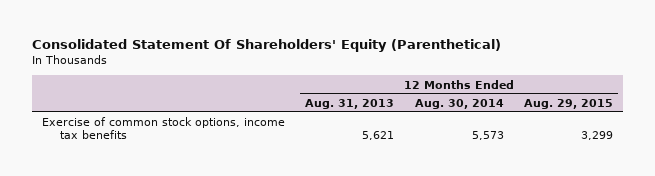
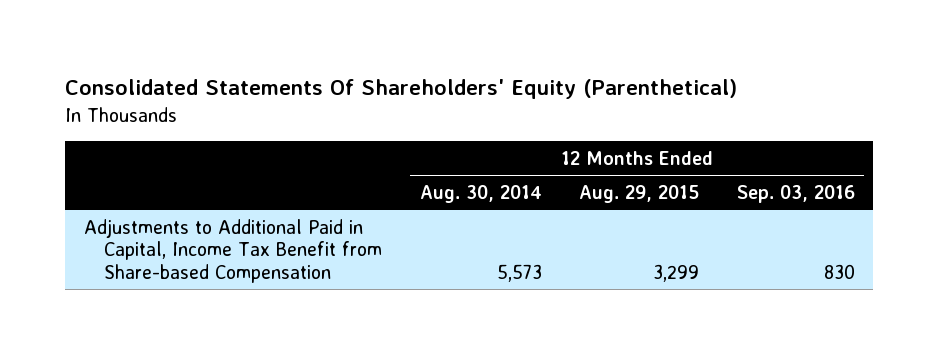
- Consolidated Statement Of Shareholders' Equity (Parenthetical)
+ Consolidated Statements Of Shareholders' Equity (Parenthetical)
- | 12 Months Ended Aug. 31, 2013 | 12 Months Ended Aug. 30, 2014 | 12 Months Ended Aug. 29, 2015
+ | 12 Months Ended Aug. 30, 2014 | 12 Months Ended Aug. 29, 2015 | 12 Months Ended Sep. 03, 2016
- Exercise of common stock options, income tax benefits | 5,621 | 5,573 | 3,299
+ Adjustments to Additional Paid in Capital, Income Tax Benefit from Share-based Compensation | 5,573 | 3,299 | 830

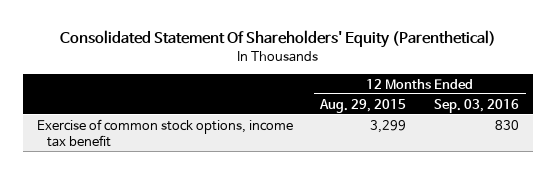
- Consolidated Statements Of Shareholders' Equity (Parenthetical)
+ Consolidated Statement Of Shareholders' Equity (Parenthetical)
- | 12 Months Ended Aug. 30, 2014 | 12 Months Ended Aug. 29, 2015 | 12 Months Ended Sep. 03, 2016
+ | 12 Months Ended Aug. 29, 2015 | 12 Months Ended Sep. 03, 2016
- Adjustments to Additional Paid in Capital, Income Tax Benefit from Share-based Compensation | 5,573 | 3,299 | 830
+ Exercise of common stock options, income tax benefit | 3,299 | 830

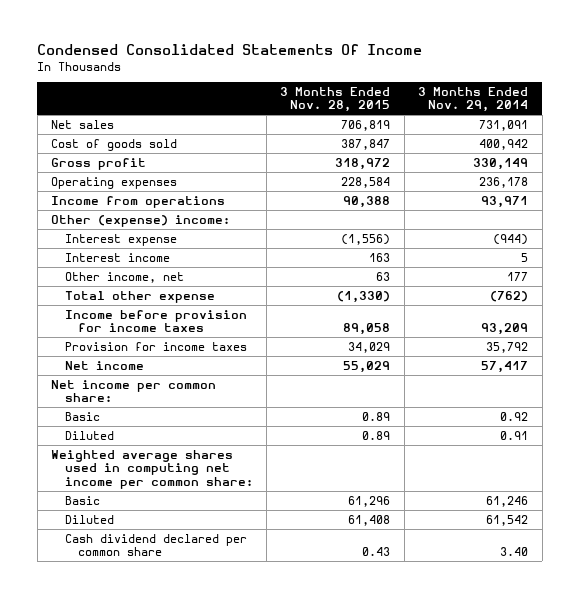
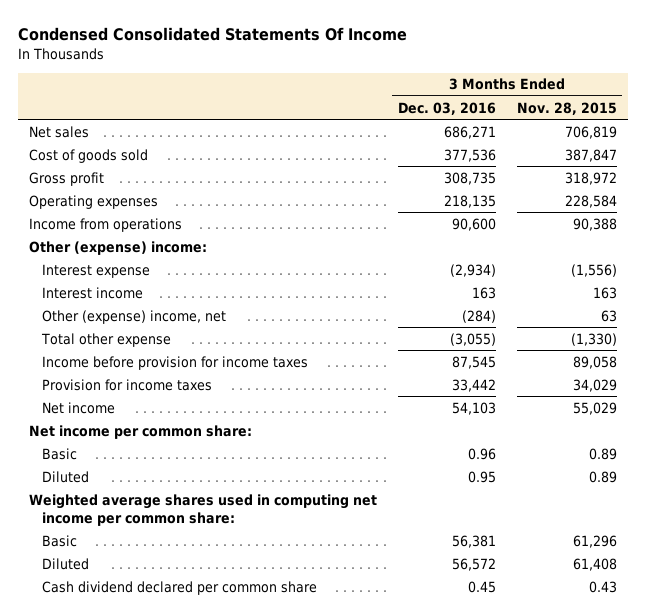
- | 3 Months Ended Nov. 28, 2015 | 3 Months Ended Nov. 29, 2014
+ | 3 Months Ended Dec. 03, 2016 | 3 Months Ended Nov. 28, 2015
- Other income, net | 63 | 177
+ Other (expense) income, net | (284) | 63

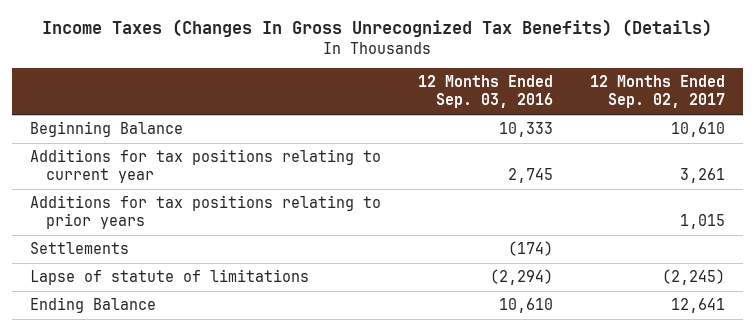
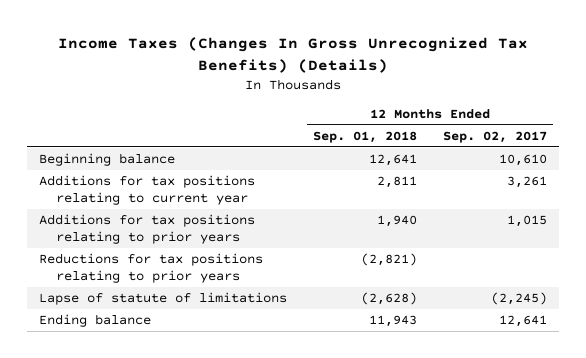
- | 12 Months Ended Sep. 03, 2016 | 12 Months Ended Sep. 02, 2017
+ | 12 Months Ended Sep. 01, 2018 | 12 Months Ended Sep. 02, 2017
- Beginning Balance | 10,333 | 10,610
+ Beginning balance | 12,641 | 10,610
- Settlements | (174) |
+ Reductions for tax positions relating to prior years | (2,821) |
- Ending Balance | 10,610 | 12,641
+ Ending balance | 11,943 | 12,641

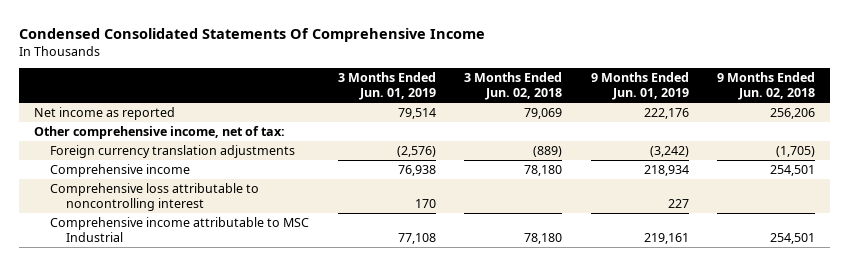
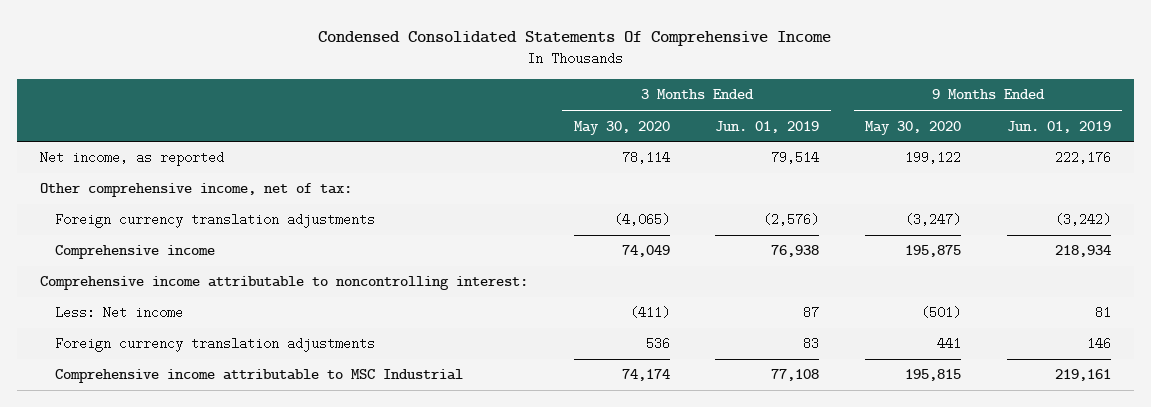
- | 3 Months Ended Jun. 01, 2019 | 3 Months Ended Jun. 02, 2018 | 9 Months Ended Jun. 01, 2019 | 9 Months Ended Jun. 02, 2018
+ | 3 Months Ended May 30, 2020 | 3 Months Ended Jun. 01, 2019 | 9 Months Ended May 30, 2020 | 9 Months Ended Jun. 01, 2019
- Net income as reported | 79,514 | 79,069 | 222,176 | 256,206
+ Net income, as reported | 78,114 | 79,514 | 199,122 | 222,176
- Comprehensive loss attributable to noncontrolling interest | 170 | | 227 |
+ Comprehensive income attributable to noncontrolling interest:
+ Less: Net income | (411) | 87 | (501) | 81
+ Foreign currency translation adjustments | 536 | 83 | 441 | 146

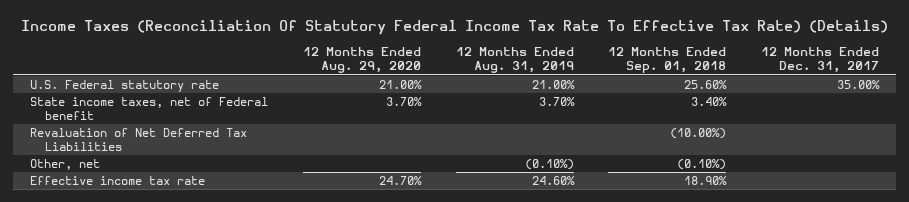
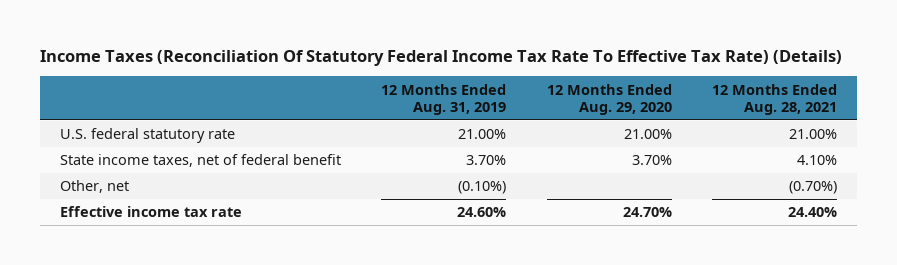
- | 12 Months Ended Aug. 29, 2020 | 12 Months Ended Aug. 31, 2019 | 12 Months Ended Sep. 01, 2018 | 12 Months Ended Dec. 31, 2017
+ | 12 Months Ended Aug. 31, 2019 | 12 Months Ended Aug. 29, 2020 | 12 Months Ended Aug. 28, 2021
- U.S. Federal statutory rate | 21.00% | 21.00% | 25.60% | 35.00%
- State income taxes, net of Federal benefit | 3.70% | 3.70% | 3.40% |
- Revaluation of Net Deferred Tax Liabilities | | | (10.00%) |
+ U.S. federal statutory rate | 21.00% | 21.00% | 21.00%
+ State income taxes, net of federal benefit | 3.70% | 3.70% | 4.10%

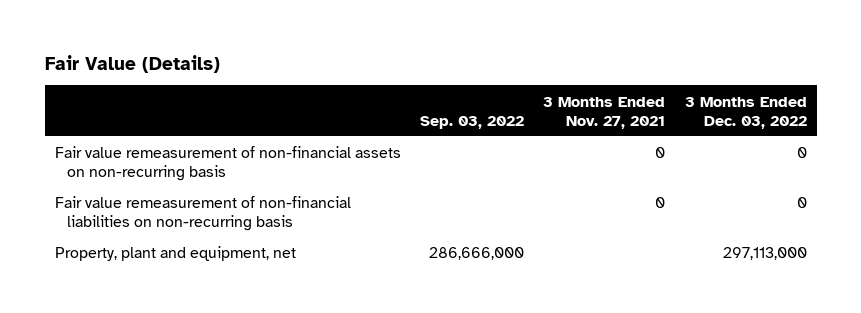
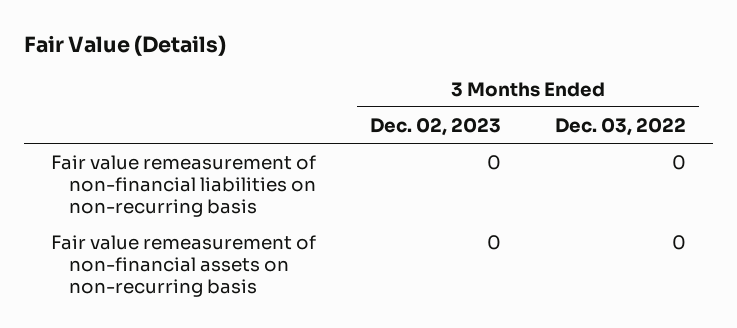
- | Sep. 03, 2022 | 3 Months Ended Nov. 27, 2021 | 3 Months Ended Dec. 03, 2022
+ | 3 Months Ended Dec. 02, 2023 | 3 Months Ended Dec. 03, 2022
- Property, plant and equipment, net | 286,666,000 | | 297,113,000
moved down: Fair value remeasurement of non-financial assets on non-recurring basis | 0 | 0

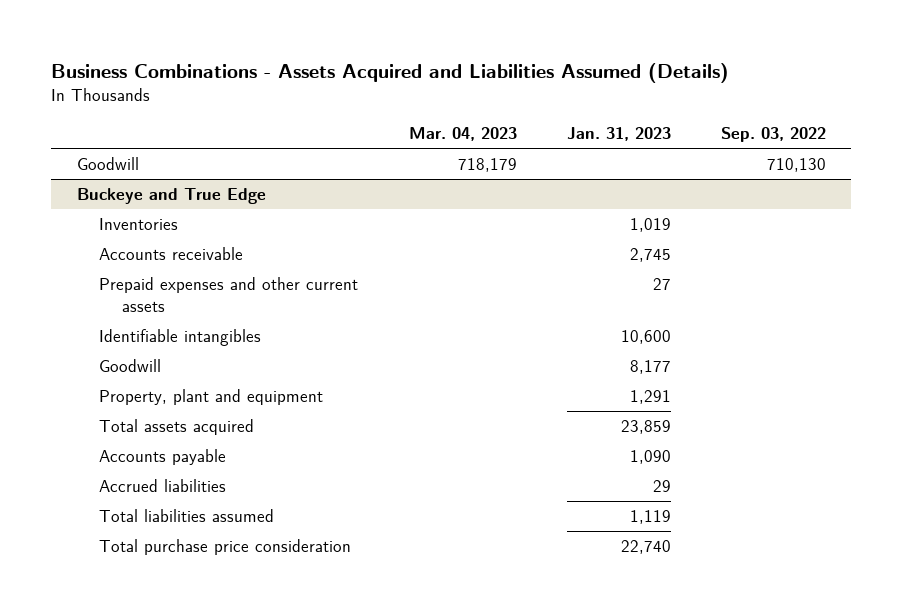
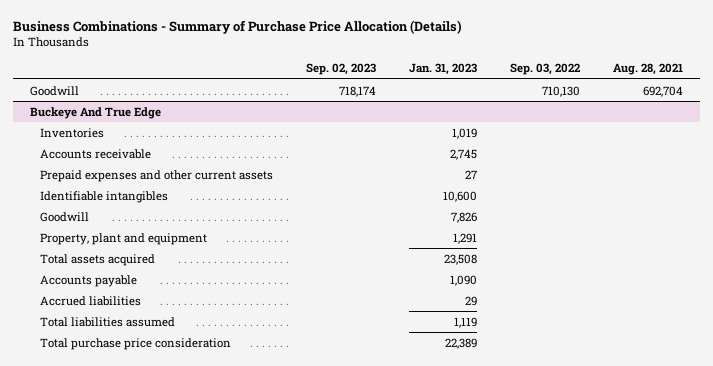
- Business Combinations - Assets Acquired and Liabilities Assumed (Details)
+ Business Combinations - Summary of Purchase Price Allocation (Details)
- | Mar. 04, 2023 | Jan. 31, 2023 | Sep. 03, 2022
+ | Sep. 02, 2023 | Jan. 31, 2023 | Sep. 03, 2022 | Aug. 28, 2021
- Buckeye and True Edge
+ Buckeye And True Edge
- Goodwill | | 8,177 |
+ Goodwill | | 7,826 | |
- Total assets acquired | | 23,859 |
+ Total assets acquired | | 23,508 | |
- Total purchase price consideration | | 22,740 |
+ Total purchase price consideration | | 22,389 | |

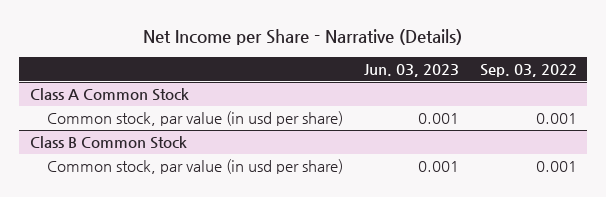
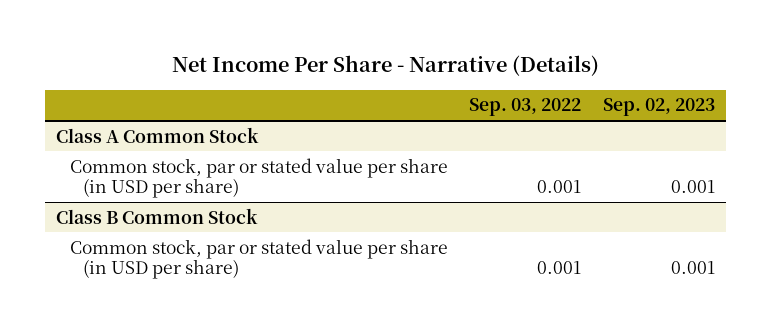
- Net Income per Share - Narrative (Details)
+ Net Income Per Share - Narrative (Details)
- | Jun. 03, 2023 | Sep. 03, 2022
+ | Sep. 03, 2022 | Sep. 02, 2023
@ Class A Common Stock
- Common stock, par value (in usd per share) | 0.001 | 0.001
+ Common stock, par or stated value per share (in USD per share) | 0.001 | 0.001
@ Class B Common Stock
- Common stock, par value (in usd per share) | 0.001 | 0.001
+ Common stock, par or stated value per share (in USD per share) | 0.001 | 0.001

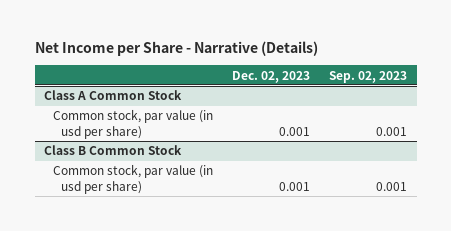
- Net Income Per Share - Narrative (Details)
+ Net Income per Share - Narrative (Details)
- | Sep. 03, 2022 | Sep. 02, 2023
+ | Dec. 02, 2023 | Sep. 02, 2023
@ Class A Common Stock
- Common stock, par or stated value per share (in USD per share) | 0.001 | 0.001
+ Common stock, par value (in usd per share) | 0.001 | 0.001
@ Class B Common Stock
- Common stock, par or stated value per share (in USD per share) | 0.001 | 0.001
+ Common stock, par value (in usd per share) | 0.001 | 0.001

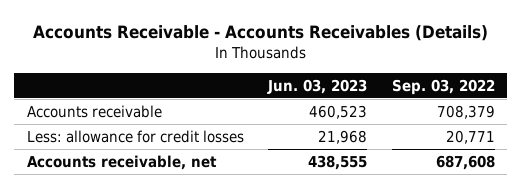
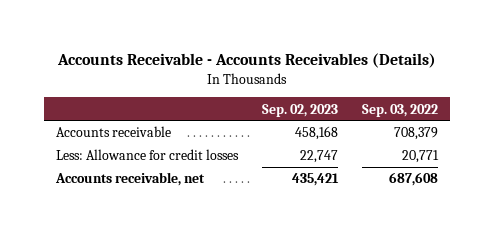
- | Jun. 03, 2023 | Sep. 03, 2022
+ | Sep. 02, 2023 | Sep. 03, 2022
- Less: allowance for credit losses | 21,968 | 20,771
+ Less: Allowance for credit losses | 22,747 | 20,771

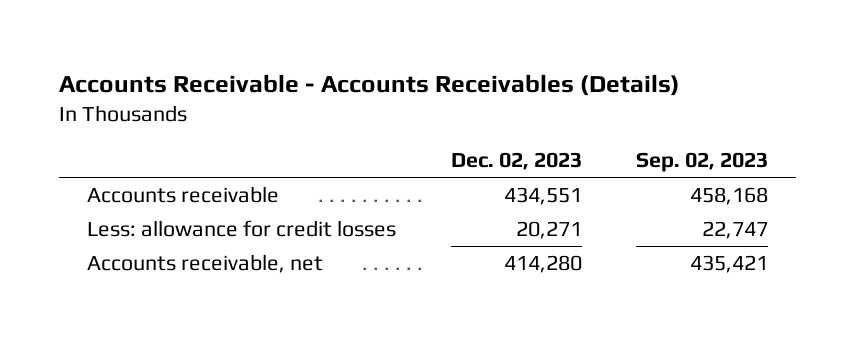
- | Sep. 02, 2023 | Sep. 03, 2022
+ | Dec. 02, 2023 | Sep. 02, 2023
- Less: Allowance for credit losses | 22,747 | 20,771
+ Less: allowance for credit losses | 20,271 | 22,747

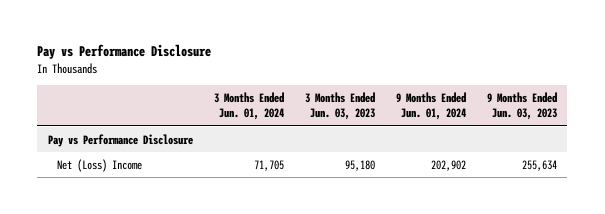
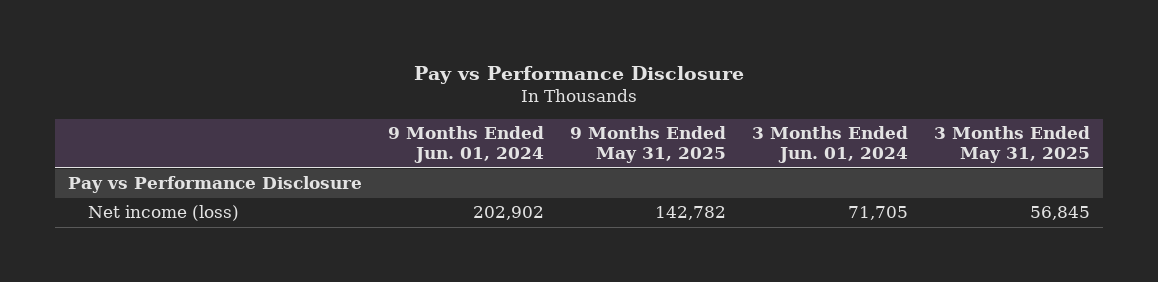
- | 3 Months Ended Jun. 01, 2024 | 3 Months Ended Jun. 03, 2023 | 9 Months Ended Jun. 01, 2024 | 9 Months Ended Jun. 03, 2023
+ | 9 Months Ended Jun. 01, 2024 | 9 Months Ended May 31, 2025 | 3 Months Ended Jun. 01, 2024 | 3 Months Ended May 31, 2025
- Net (Loss) Income | 71,705 | 95,180 | 202,902 | 255,634
+ Net income (loss) | 202,902 | 142,782 | 71,705 | 56,845

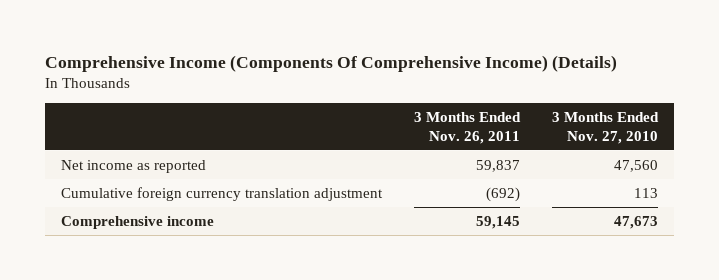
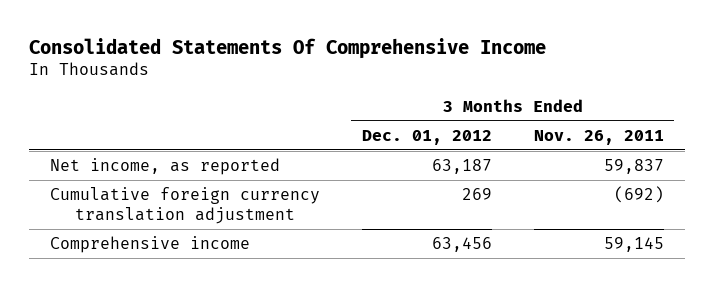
- Comprehensive Income (Components Of Comprehensive Income) (Details)
+ Consolidated Statements Of Comprehensive Income
- | 3 Months Ended Nov. 26, 2011 | 3 Months Ended Nov. 27, 2010
+ | 3 Months Ended Dec. 01, 2012 | 3 Months Ended Nov. 26, 2011
- Net income as reported | 59,837 | 47,560
+ Net income, as reported | 63,187 | 59,837

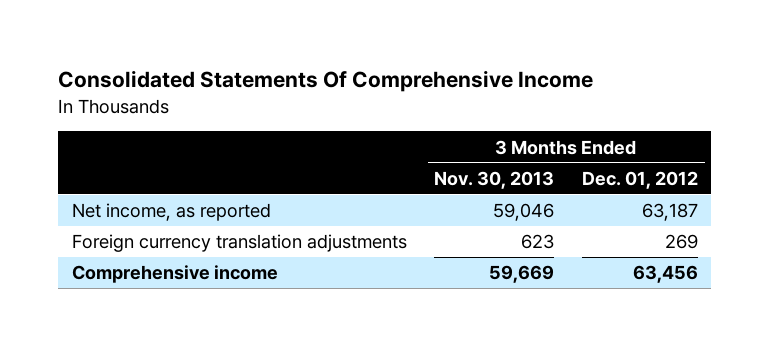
- | 3 Months Ended Dec. 01, 2012 | 3 Months Ended Nov. 26, 2011
+ | 3 Months Ended Nov. 30, 2013 | 3 Months Ended Dec. 01, 2012
- Cumulative foreign currency translation adjustment | 269 | (692)
+ Foreign currency translation adjustments | 623 | 269

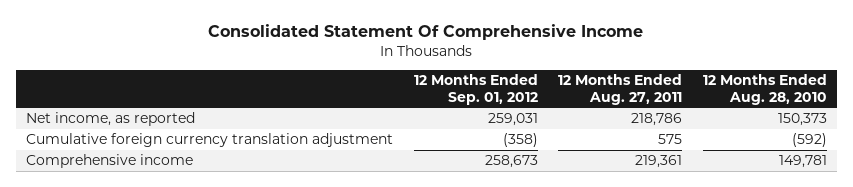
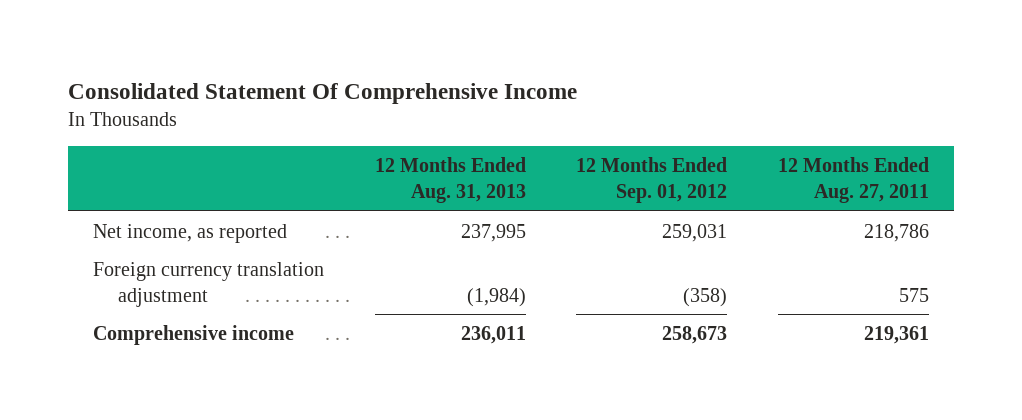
- | 12 Months Ended Sep. 01, 2012 | 12 Months Ended Aug. 27, 2011 | 12 Months Ended Aug. 28, 2010
+ | 12 Months Ended Aug. 31, 2013 | 12 Months Ended Sep. 01, 2012 | 12 Months Ended Aug. 27, 2011
- Cumulative foreign currency translation adjustment | (358) | 575 | (592)
+ Foreign currency translation adjustment | (1,984) | (358) | 575

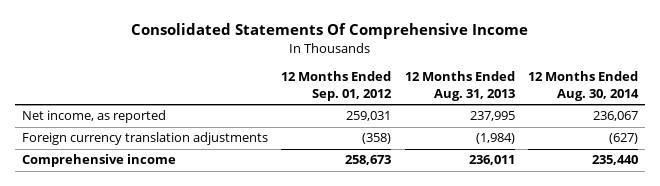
- Consolidated Statement Of Comprehensive Income
+ Consolidated Statements Of Comprehensive Income
- | 12 Months Ended Aug. 31, 2013 | 12 Months Ended Sep. 01, 2012 | 12 Months Ended Aug. 27, 2011
+ | 12 Months Ended Sep. 01, 2012 | 12 Months Ended Aug. 31, 2013 | 12 Months Ended Aug. 30, 2014
- Foreign currency translation adjustment | (1,984) | (358) | 575
+ Foreign currency translation adjustments | (358) | (1,984) | (627)

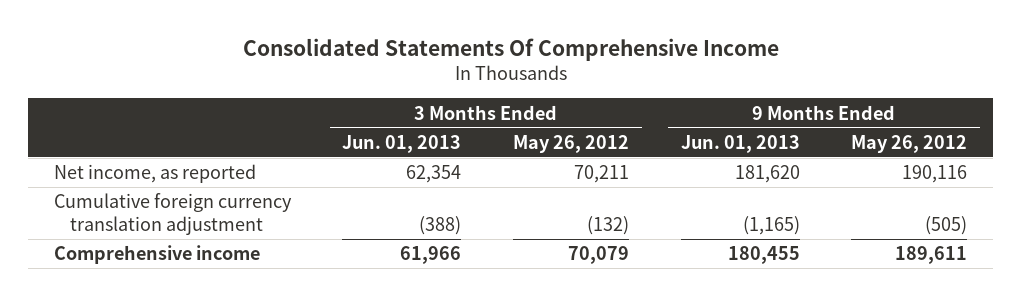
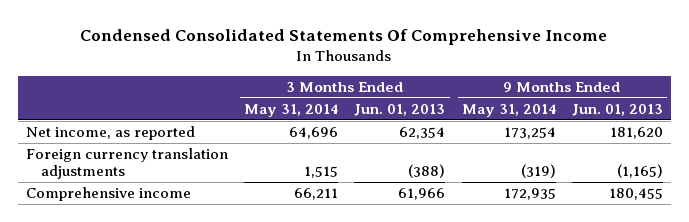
- Consolidated Statements Of Comprehensive Income
+ Condensed Consolidated Statements Of Comprehensive Income
- | 3 Months Ended Jun. 01, 2013 | 3 Months Ended May 26, 2012 | 9 Months Ended Jun. 01, 2013 | 9 Months Ended May 26, 2012
+ | 3 Months Ended May 31, 2014 | 3 Months Ended Jun. 01, 2013 | 9 Months Ended May 31, 2014 | 9 Months Ended Jun. 01, 2013
- Cumulative foreign currency translation adjustment | (388) | (132) | (1,165) | (505)
+ Foreign currency translation adjustments | 1,515 | (388) | (319) | (1,165)

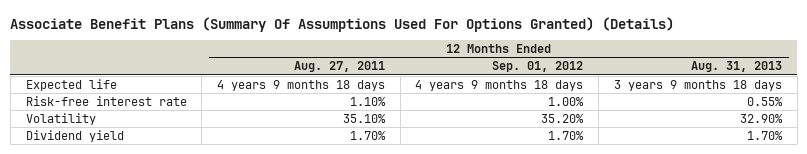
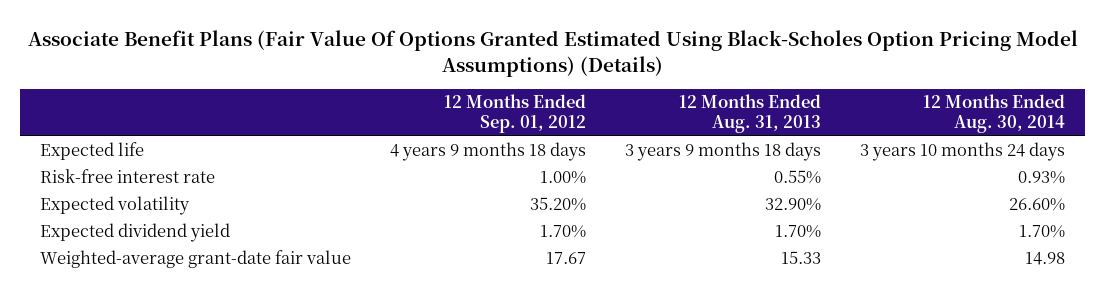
- Associate Benefit Plans (Summary Of Assumptions Used For Options Granted) (Details)
+ Associate Benefit Plans (Fair Value Of Options Granted Estimated Using Black-Scholes Option Pricing Model Assumptions) (Details)
- | 12 Months Ended Aug. 27, 2011 | 12 Months Ended Sep. 01, 2012 | 12 Months Ended Aug. 31, 2013
+ | 12 Months Ended Sep. 01, 2012 | 12 Months Ended Aug. 31, 2013 | 12 Months Ended Aug. 30, 2014
- Volatility | 35.10% | 35.20% | 32.90%
- Dividend yield | 1.70% | 1.70% | 1.70%
+ Expected volatility | 35.20% | 32.90% | 26.60%
+ Expected dividend yield | 1.70% | 1.70% | 1.70%
+ Weighted-average grant-date fair value | 17.67 | 15.33 | 14.98

